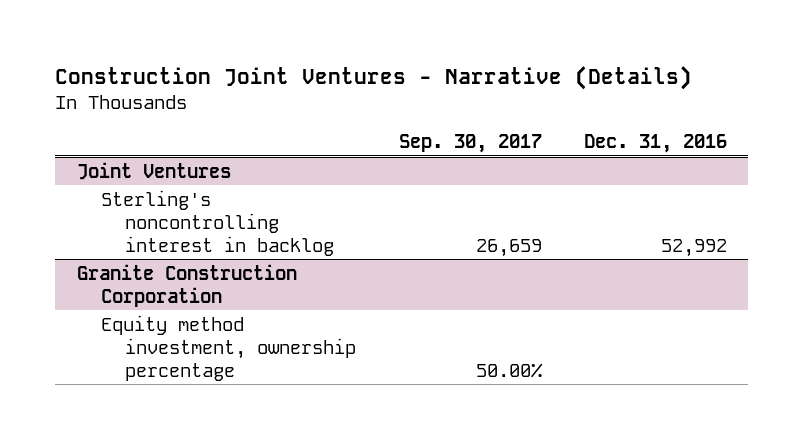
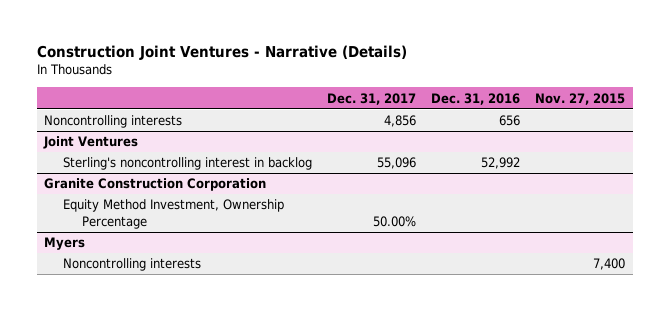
- | Sep. 30, 2017 | Dec. 31, 2016
+ | Dec. 31, 2017 | Dec. 31, 2016 | Nov. 27, 2015
+ Noncontrolling interests | 4,856 | 656 |
@ Granite Construction Corporation
- Equity method investment, ownership percentage | 50.00% |
+ Equity Method Investment, Ownership Percentage | 50.00% | |
+ Myers
+ Noncontrolling interests | | | 7,400

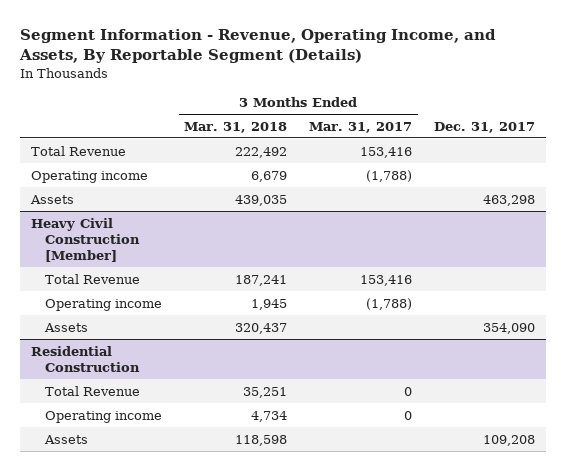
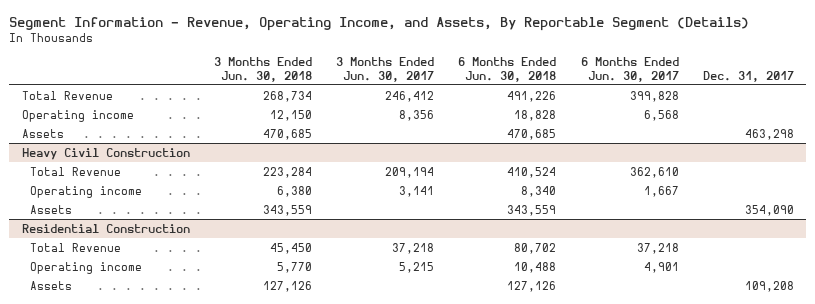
- | 3 Months Ended Mar. 31, 2018 | 3 Months Ended Mar. 31, 2017 | Dec. 31, 2017
+ | 3 Months Ended Jun. 30, 2018 | 3 Months Ended Jun. 30, 2017 | 6 Months Ended Jun. 30, 2018 | 6 Months Ended Jun. 30, 2017 | Dec. 31, 2017
- Heavy Civil Construction [Member]
+ Heavy Civil Construction

